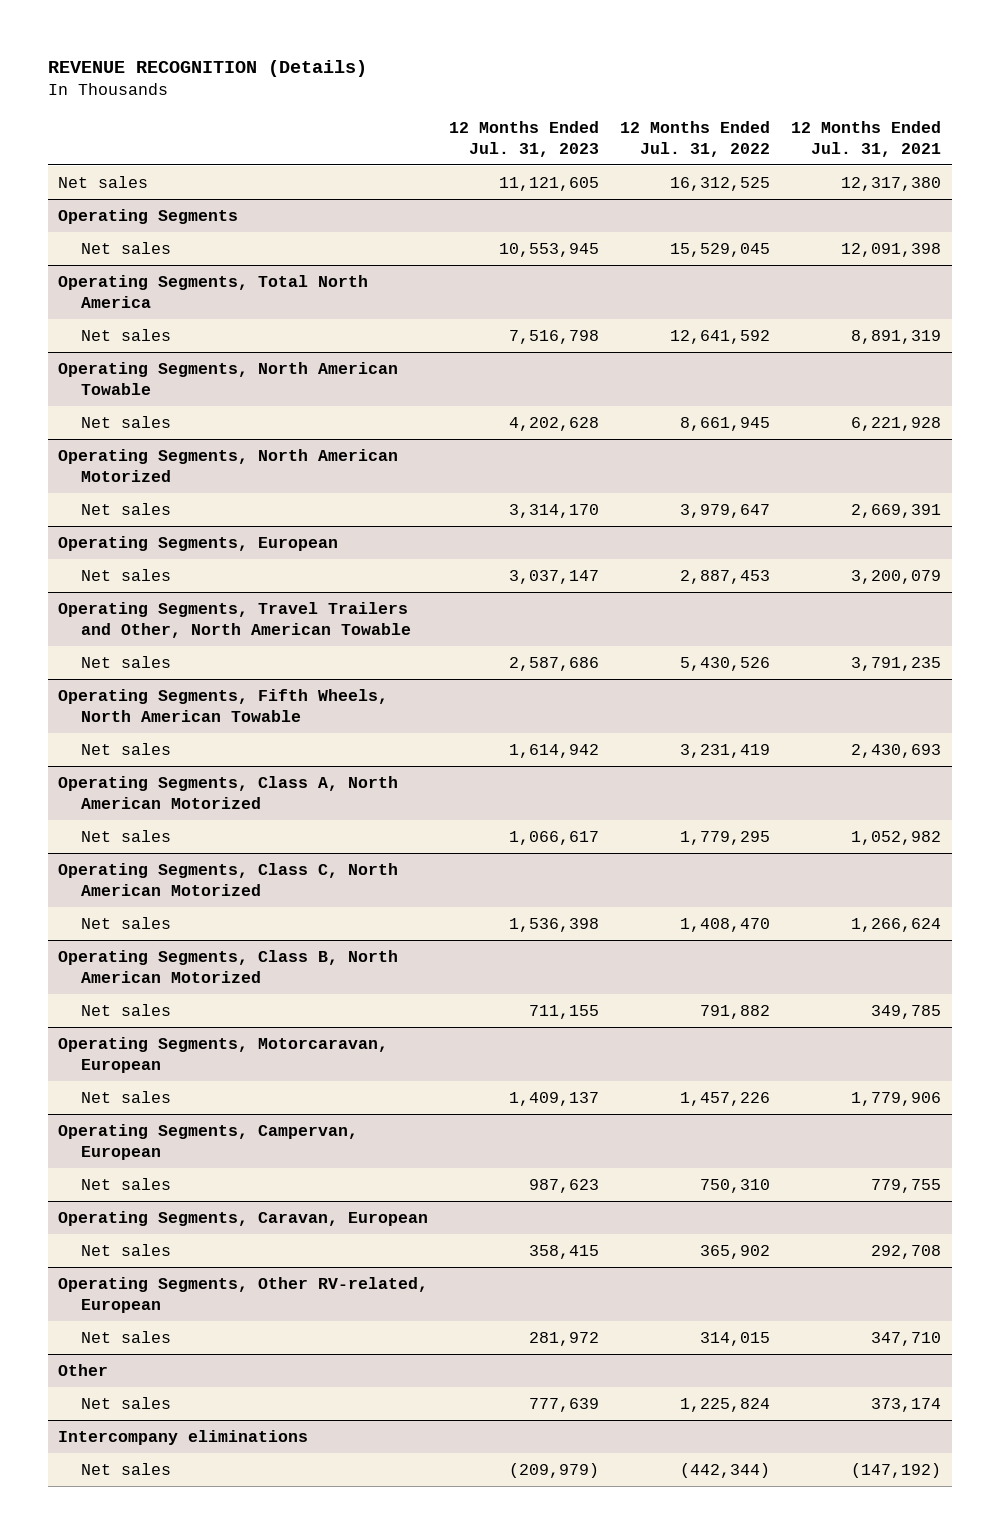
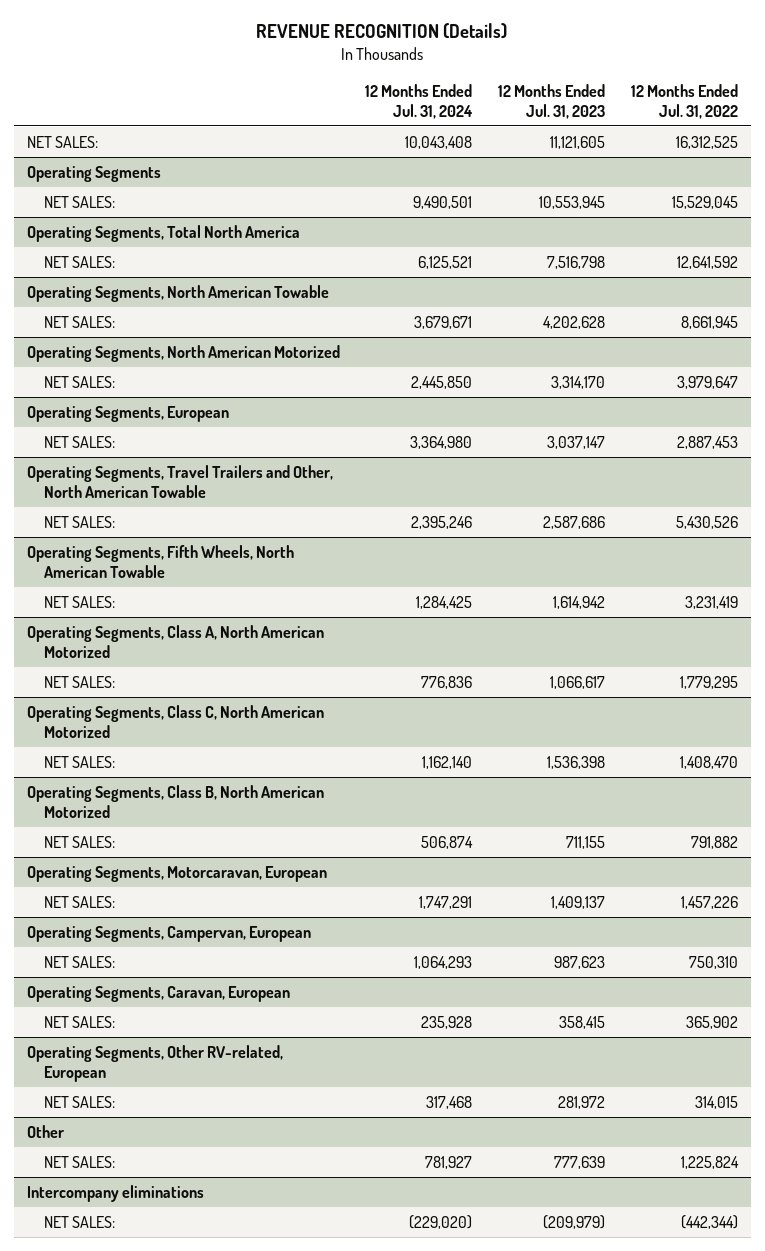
- | 12 Months Ended Jul. 31, 2023 | 12 Months Ended Jul. 31, 2022 | 12 Months Ended Jul. 31, 2021
+ | 12 Months Ended Jul. 31, 2024 | 12 Months Ended Jul. 31, 2023 | 12 Months Ended Jul. 31, 2022
- Net sales | 11,121,605 | 16,312,525 | 12,317,380
+ NET SALES: | 10,043,408 | 11,121,605 | 16,312,525
@ Operating Segments
- Net sales | 10,553,945 | 15,529,045 | 12,091,398
+ NET SALES: | 9,490,501 | 10,553,945 | 15,529,045
@ Operating Segments, Total North America
- Net sales | 7,516,798 | 12,641,592 | 8,891,319
+ NET SALES: | 6,125,521 | 7,516,798 | 12,641,592
@ Operating Segments, North American Towable
- Net sales | 4,202,628 | 8,661,945 | 6,221,928
+ NET SALES: | 3,679,671 | 4,202,628 | 8,661,945
@ Operating Segments, North American Motorized
- Net sales | 3,314,170 | 3,979,647 | 2,669,391
+ NET SALES: | 2,445,850 | 3,314,170 | 3,979,647
@ Operating Segments, European
- Net sales | 3,037,147 | 2,887,453 | 3,200,079
+ NET SALES: | 3,364,980 | 3,037,147 | 2,887,453
@ Operating Segments, Travel Trailers and Other, North American Towable
- Net sales | 2,587,686 | 5,430,526 | 3,791,235
+ NET SALES: | 2,395,246 | 2,587,686 | 5,430,526
@ Operating Segments, Fifth Wheels, North American Towable
- Net sales | 1,614,942 | 3,231,419 | 2,430,693
+ NET SALES: | 1,284,425 | 1,614,942 | 3,231,419
@ Operating Segments, Class A, North American Motorized
- Net sales | 1,066,617 | 1,779,295 | 1,052,982
+ NET SALES: | 776,836 | 1,066,617 | 1,779,295
@ Operating Segments, Class C, North American Motorized
- Net sales | 1,536,398 | 1,408,470 | 1,266,624
+ NET SALES: | 1,162,140 | 1,536,398 | 1,408,470
@ Operating Segments, Class B, North American Motorized
- Net sales | 711,155 | 791,882 | 349,785
+ NET SALES: | 506,874 | 711,155 | 791,882
@ Operating Segments, Motorcaravan, European
- Net sales | 1,409,137 | 1,457,226 | 1,779,906
+ NET SALES: | 1,747,291 | 1,409,137 | 1,457,226
@ Operating Segments, Campervan, European
- Net sales | 987,623 | 750,310 | 779,755
+ NET SALES: | 1,064,293 | 987,623 | 750,310
@ Operating Segments, Caravan, European
- Net sales | 358,415 | 365,902 | 292,708
+ NET SALES: | 235,928 | 358,415 | 365,902
@ Operating Segments, Other RV-related, European
- Net sales | 281,972 | 314,015 | 347,710
+ NET SALES: | 317,468 | 281,972 | 314,015
@ Other
- Net sales | 777,639 | 1,225,824 | 373,174
+ NET SALES: | 781,927 | 777,639 | 1,225,824
@ Intercompany eliminations
- Net sales | (209,979) | (442,344) | (147,192)
+ NET SALES: | (229,020) | (209,979) | (442,344)

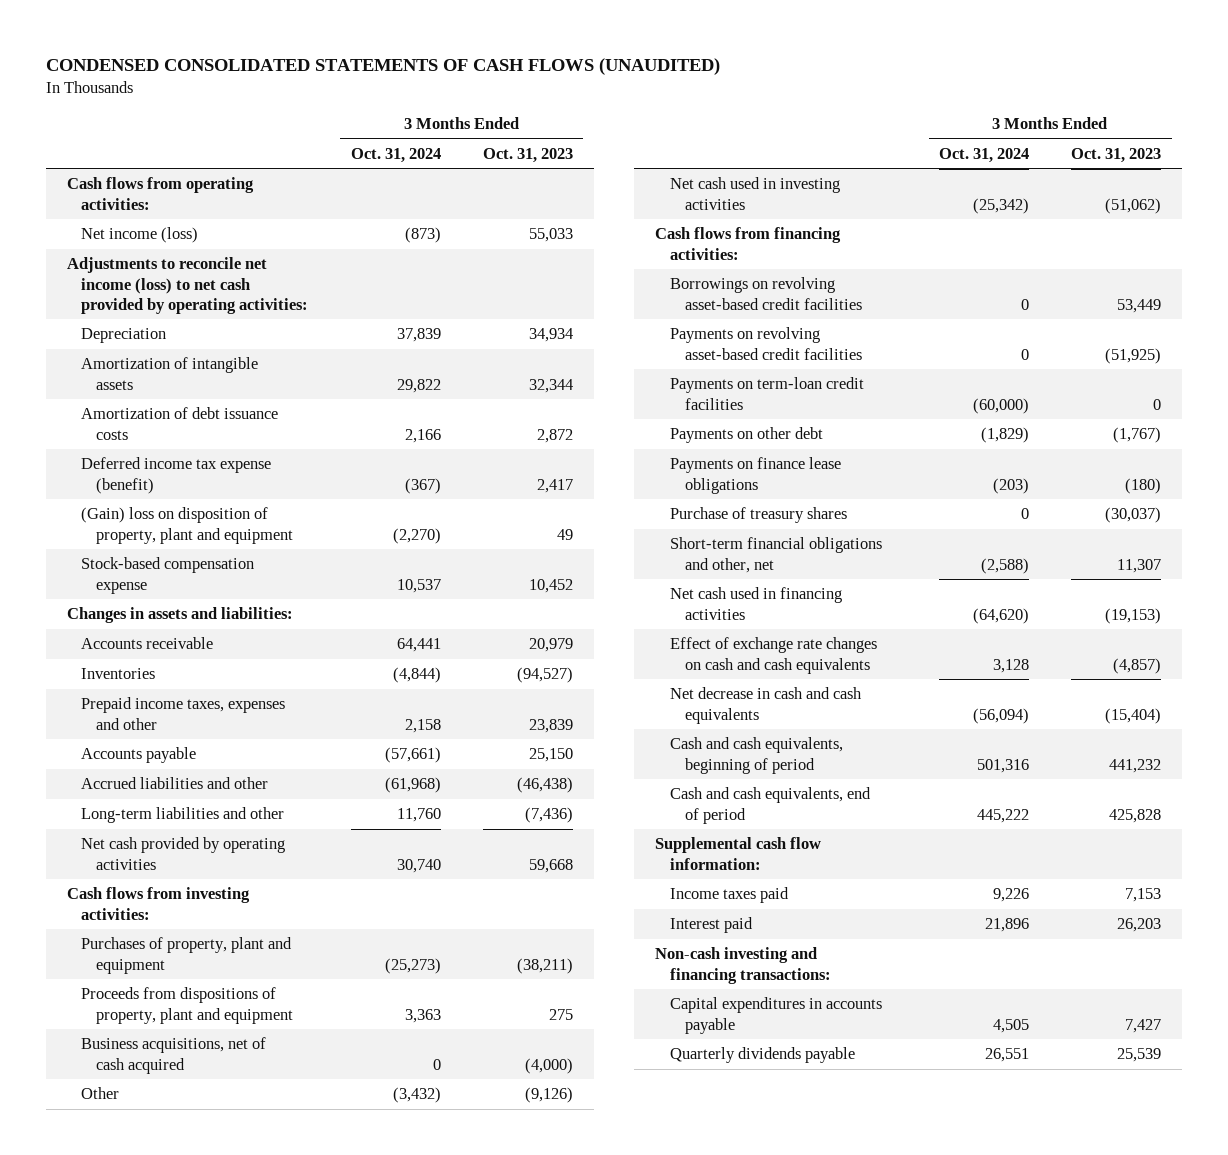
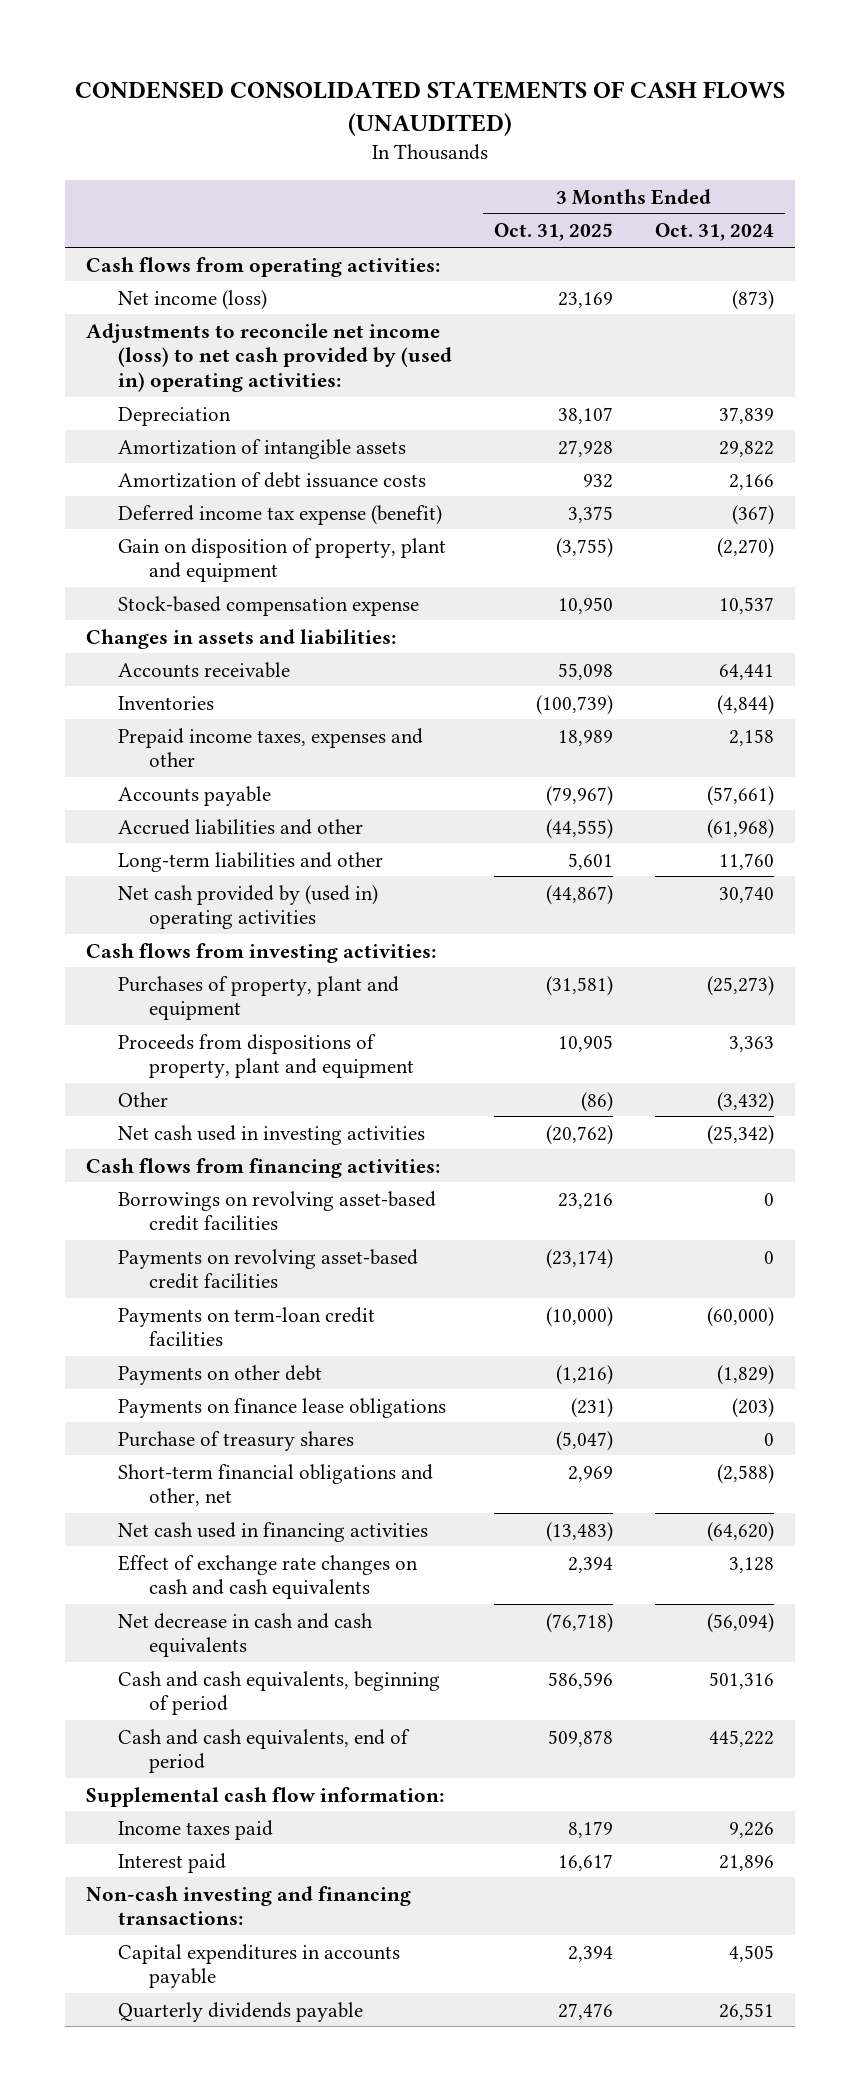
- | 3 Months Ended Oct. 31, 2024 | 3 Months Ended Oct. 31, 2023
+ | 3 Months Ended Oct. 31, 2025 | 3 Months Ended Oct. 31, 2024
- Adjustments to reconcile net income (loss) to net cash provided by operating activities:
+ Adjustments to reconcile net income (loss) to net cash provided by (used in) operating activities:
- (Gain) loss on disposition of property, plant and equipment | (2,270) | 49
+ Gain on disposition of property, plant and equipment | (3,755) | (2,270)
- Net cash provided by operating activities | 30,740 | 59,668
+ Net cash provided by (used in) operating activities | (44,867) | 30,740
- Business acquisitions, net of cash acquired | 0 | (4,000)

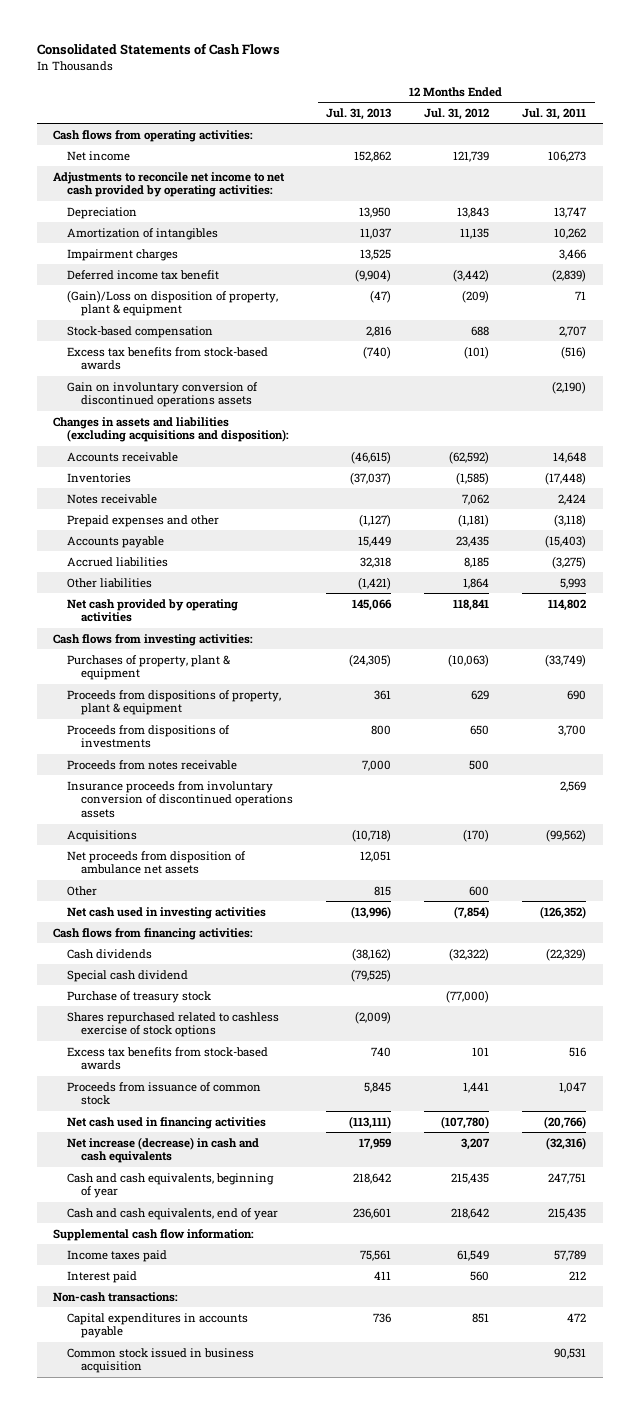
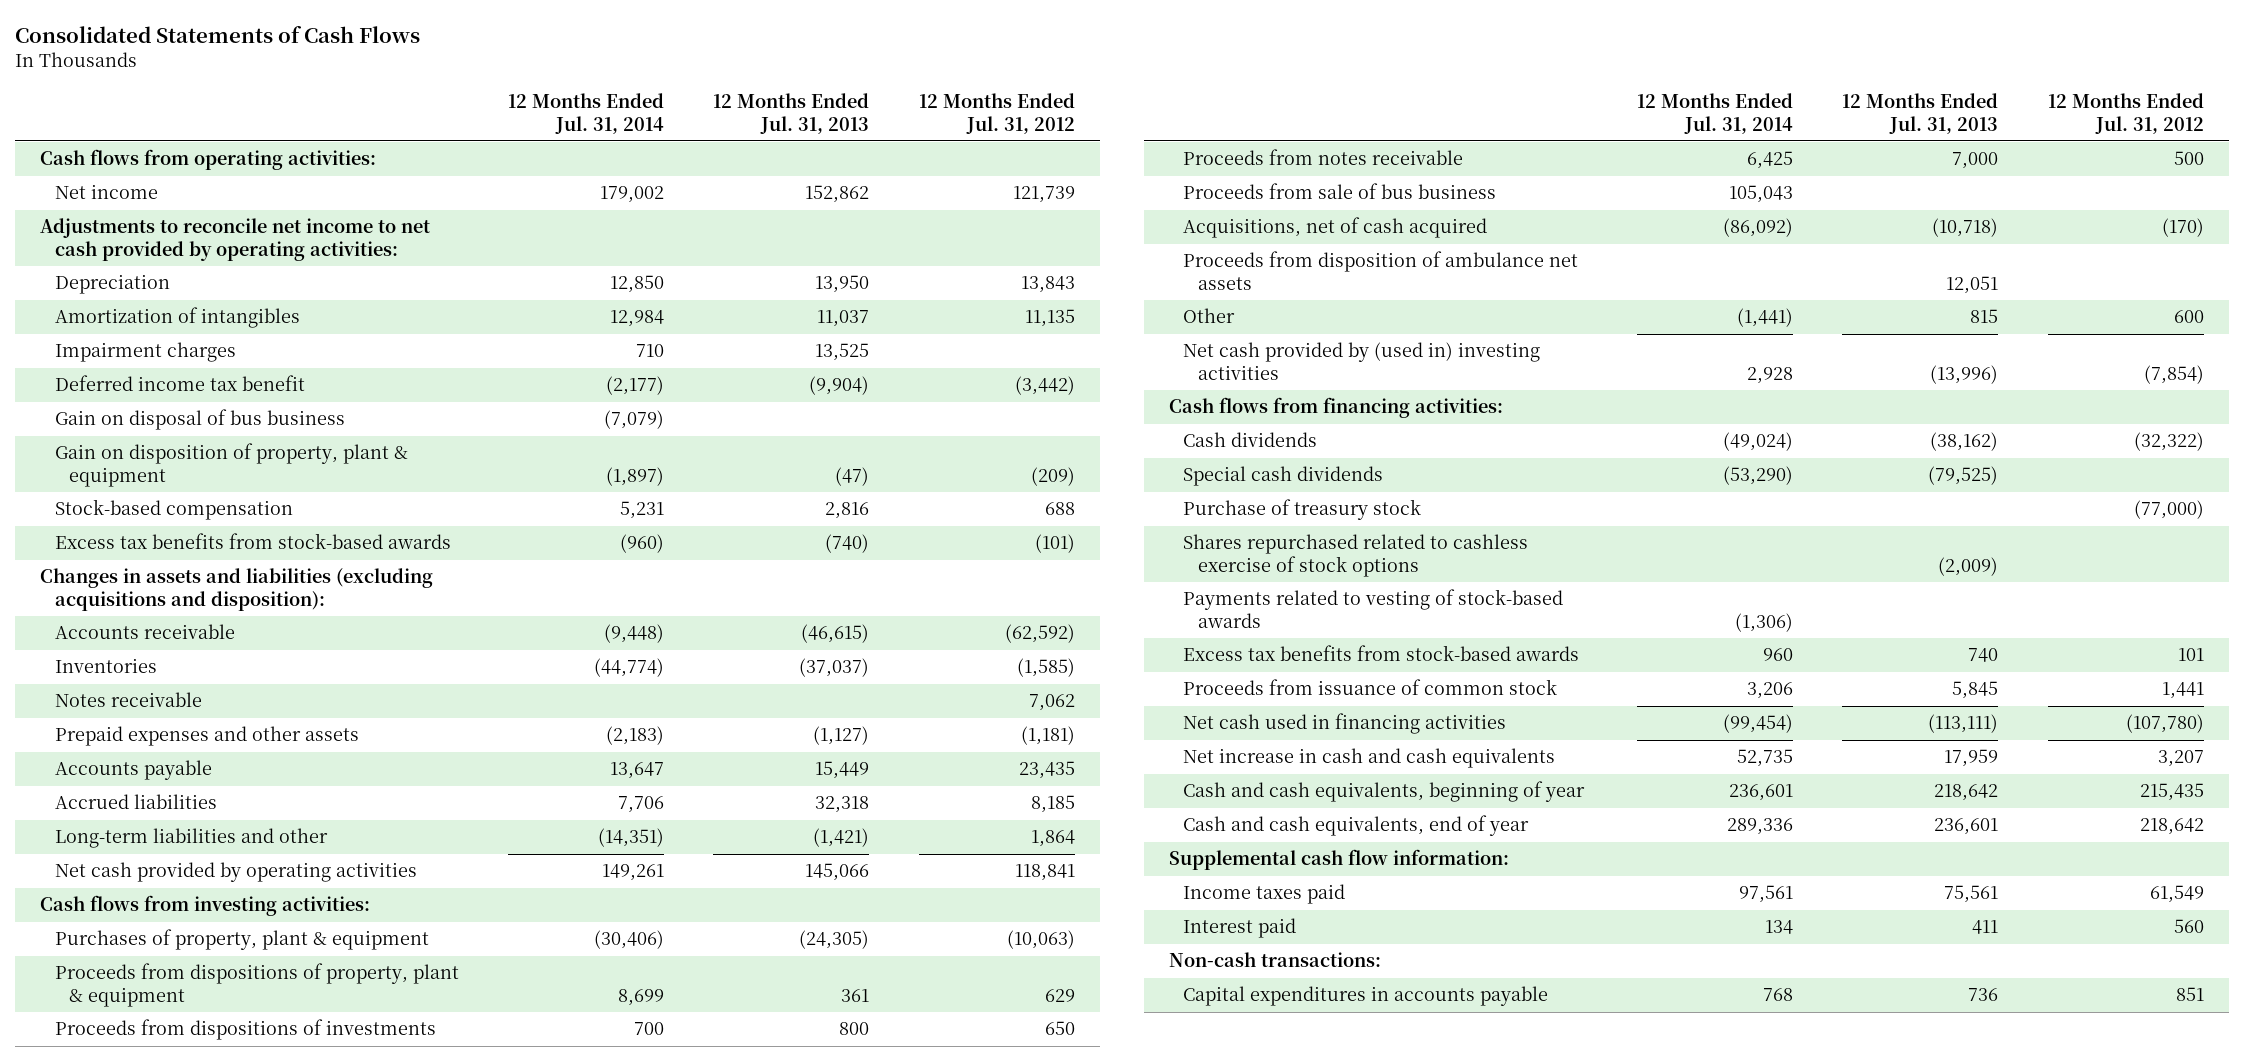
- | 12 Months Ended Jul. 31, 2013 | 12 Months Ended Jul. 31, 2012 | 12 Months Ended Jul. 31, 2011
+ | 12 Months Ended Jul. 31, 2014 | 12 Months Ended Jul. 31, 2013 | 12 Months Ended Jul. 31, 2012
- (Gain)/Loss on disposition of property, plant & equipment | (47) | (209) | 71
+ Gain on disposal of bus business | (7,079) | |
+ Gain on disposition of property, plant & equipment | (1,897) | (47) | (209)
- Gain on involuntary conversion of discontinued operations assets | | | (2,190)
- Prepaid expenses and other | (1,127) | (1,181) | (3,118)
+ Prepaid expenses and other assets | (2,183) | (1,127) | (1,181)
- Other liabilities | (1,421) | 1,864 | 5,993
+ Long-term liabilities and other | (14,351) | (1,421) | 1,864
- Insurance proceeds from involuntary conversion of discontinued operations assets | | | 2,569
- Acquisitions | (10,718) | (170) | (99,562)
- Net proceeds from disposition of ambulance net assets | 12,051 | |
+ Proceeds from sale of bus business | 105,043 | |
+ Acquisitions, net of cash acquired | (86,092) | (10,718) | (170)
+ Proceeds from disposition of ambulance net assets | | 12,051 |
- Net cash used in investing activities | (13,996) | (7,854) | (126,352)
+ Net cash provided by (used in) investing activities | 2,928 | (13,996) | (7,854)
- Special cash dividend | (79,525) | |
+ Special cash dividends | (53,290) | (79,525) |
+ Payments related to vesting of stock-based awards | (1,306) | |
- Net increase (decrease) in cash and cash equivalents | 17,959 | 3,207 | (32,316)
+ Net increase in cash and cash equivalents | 52,735 | 17,959 | 3,207
- Common stock issued in business acquisition | | | 90,531

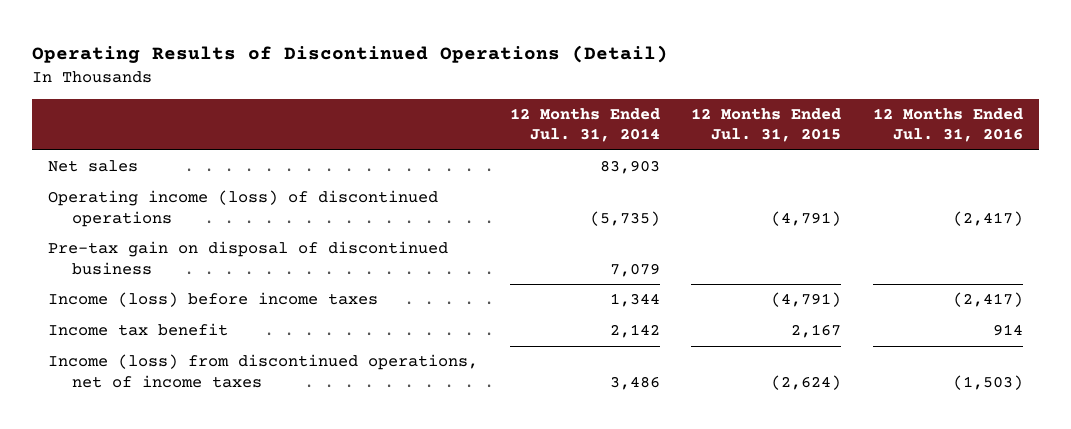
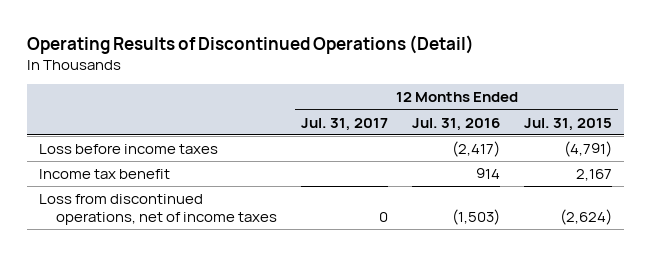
- | 12 Months Ended Jul. 31, 2014 | 12 Months Ended Jul. 31, 2015 | 12 Months Ended Jul. 31, 2016
+ | 12 Months Ended Jul. 31, 2017 | 12 Months Ended Jul. 31, 2016 | 12 Months Ended Jul. 31, 2015
- Net sales | 83,903 | |
- Operating income (loss) of discontinued operations | (5,735) | (4,791) | (2,417)
- Pre-tax gain on disposal of discontinued business | 7,079 | |
- Income (loss) before income taxes | 1,344 | (4,791) | (2,417)
+ Loss before income taxes | | (2,417) | (4,791)
- Income (loss) from discontinued operations, net of income taxes | 3,486 | (2,624) | (1,503)
+ Loss from discontinued operations, net of income taxes | 0 | (1,503) | (2,624)

